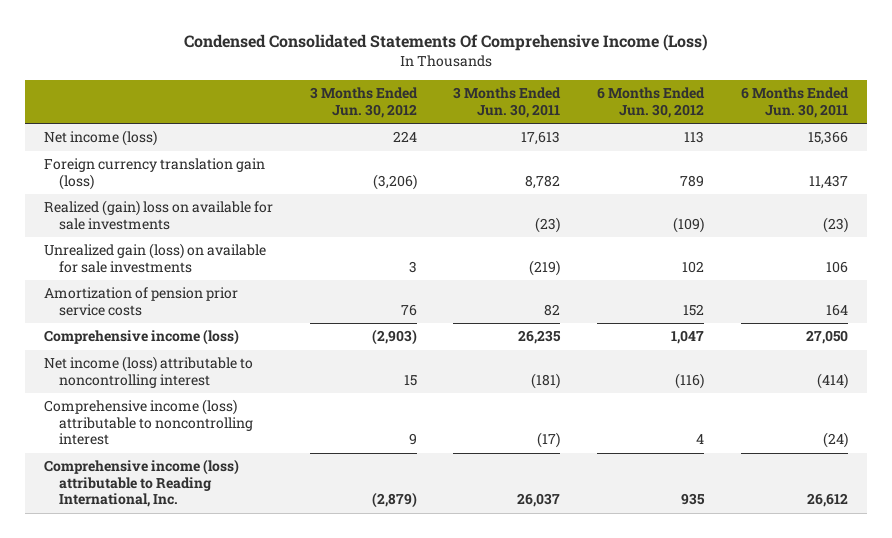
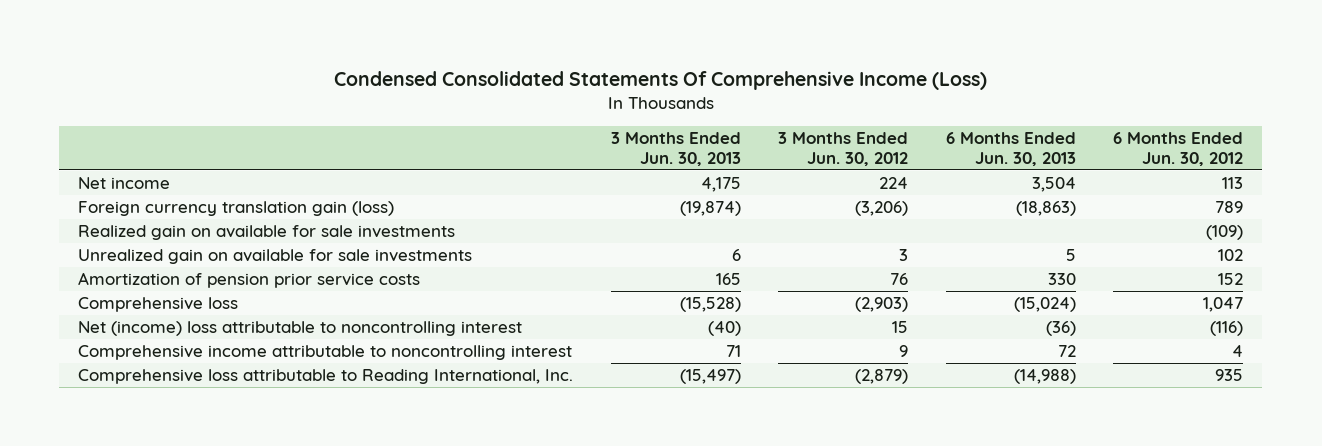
- | 3 Months Ended Jun. 30, 2012 | 3 Months Ended Jun. 30, 2011 | 6 Months Ended Jun. 30, 2012 | 6 Months Ended Jun. 30, 2011
+ | 3 Months Ended Jun. 30, 2013 | 3 Months Ended Jun. 30, 2012 | 6 Months Ended Jun. 30, 2013 | 6 Months Ended Jun. 30, 2012
- Net income (loss) | 224 | 17,613 | 113 | 15,366
+ Net income | 4,175 | 224 | 3,504 | 113
- Realized (gain) loss on available for sale investments | | (23) | (109) | (23)
- Unrealized gain (loss) on available for sale investments | 3 | (219) | 102 | 106
+ Realized gain on available for sale investments | | | | (109)
+ Unrealized gain on available for sale investments | 6 | 3 | 5 | 102
- Comprehensive income (loss) | (2,903) | 26,235 | 1,047 | 27,050
- Net income (loss) attributable to noncontrolling interest | 15 | (181) | (116) | (414)
- Comprehensive income (loss) attributable to noncontrolling interest | 9 | (17) | 4 | (24)
- Comprehensive income (loss) attributable to Reading International, Inc. | (2,879) | 26,037 | 935 | 26,612
+ Comprehensive loss | (15,528) | (2,903) | (15,024) | 1,047
+ Net (income) loss attributable to noncontrolling interest | (40) | 15 | (36) | (116)
+ Comprehensive income attributable to noncontrolling interest | 71 | 9 | 72 | 4
+ Comprehensive loss attributable to Reading International, Inc. | (15,497) | (2,879) | (14,988) | 935

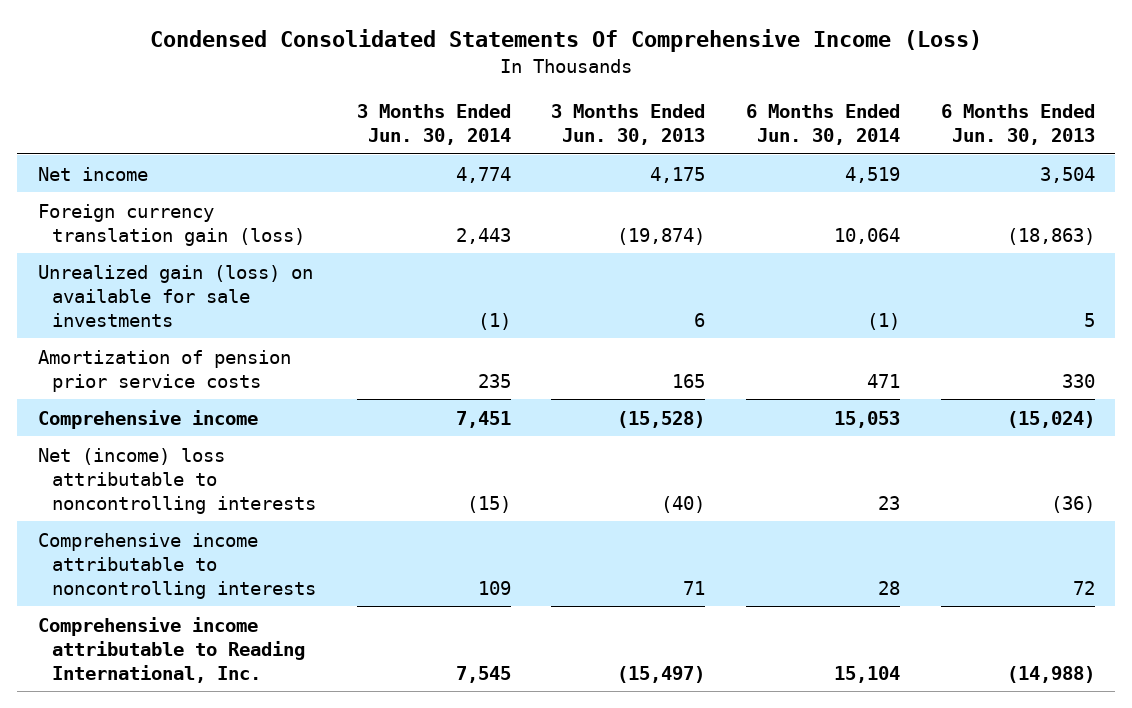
- | 3 Months Ended Jun. 30, 2013 | 3 Months Ended Jun. 30, 2012 | 6 Months Ended Jun. 30, 2013 | 6 Months Ended Jun. 30, 2012
+ | 3 Months Ended Jun. 30, 2014 | 3 Months Ended Jun. 30, 2013 | 6 Months Ended Jun. 30, 2014 | 6 Months Ended Jun. 30, 2013
- Realized gain on available for sale investments | | | | (109)
- Unrealized gain on available for sale investments | 6 | 3 | 5 | 102
+ Unrealized gain (loss) on available for sale investments | (1) | 6 | (1) | 5
- Comprehensive loss | (15,528) | (2,903) | (15,024) | 1,047
- Net (income) loss attributable to noncontrolling interest | (40) | 15 | (36) | (116)
- Comprehensive income attributable to noncontrolling interest | 71 | 9 | 72 | 4
- Comprehensive loss attributable to Reading International, Inc. | (15,497) | (2,879) | (14,988) | 935
+ Comprehensive income | 7,451 | (15,528) | 15,053 | (15,024)
+ Net (income) loss attributable to noncontrolling interests | (15) | (40) | 23 | (36)
+ Comprehensive income attributable to noncontrolling interests | 109 | 71 | 28 | 72
+ Comprehensive income attributable to Reading International, Inc. | 7,545 | (15,497) | 15,104 | (14,988)

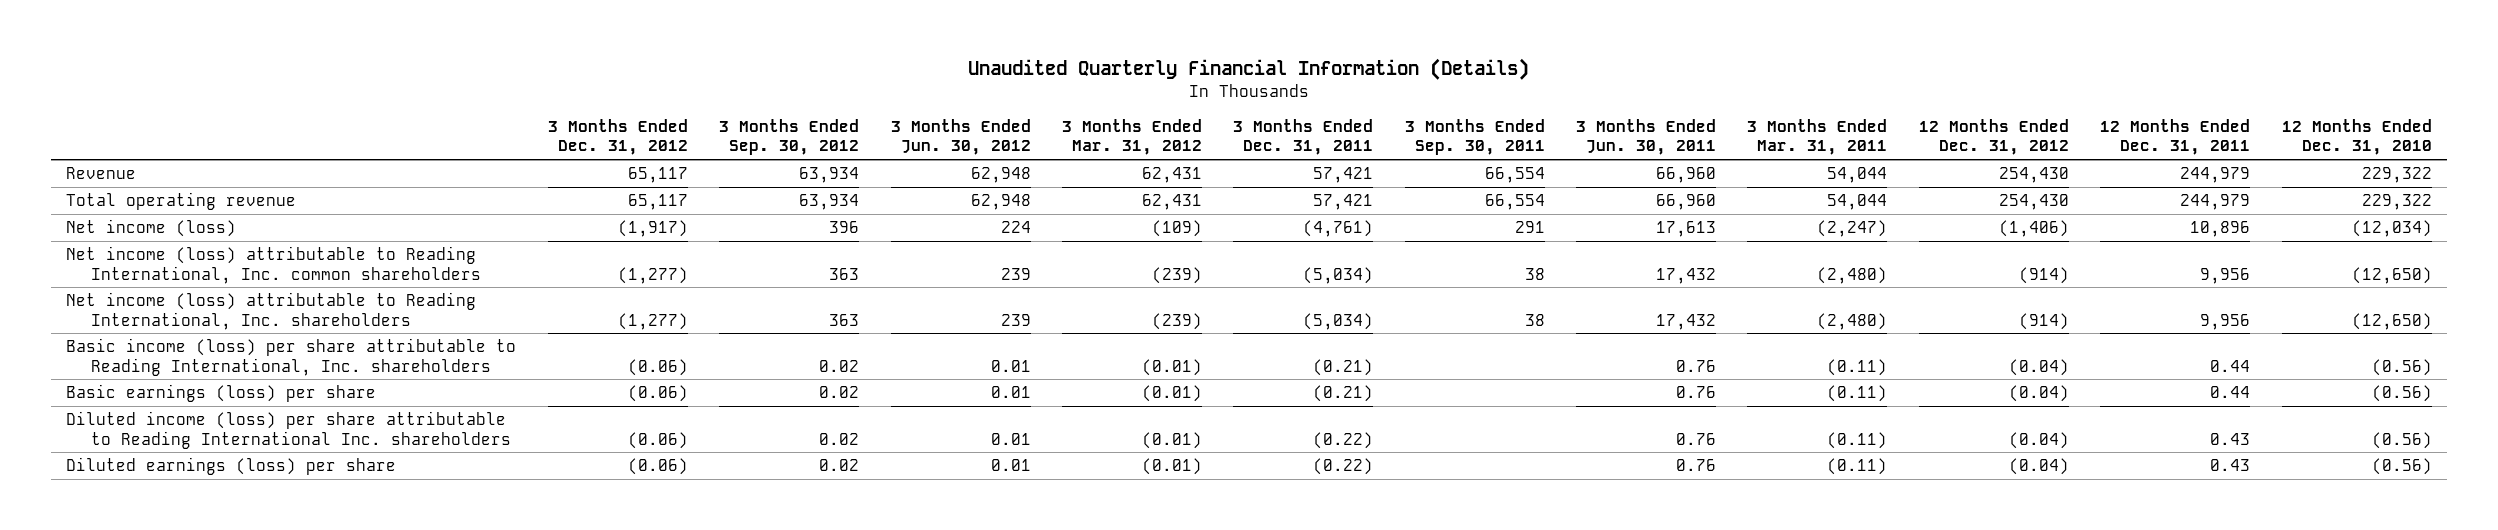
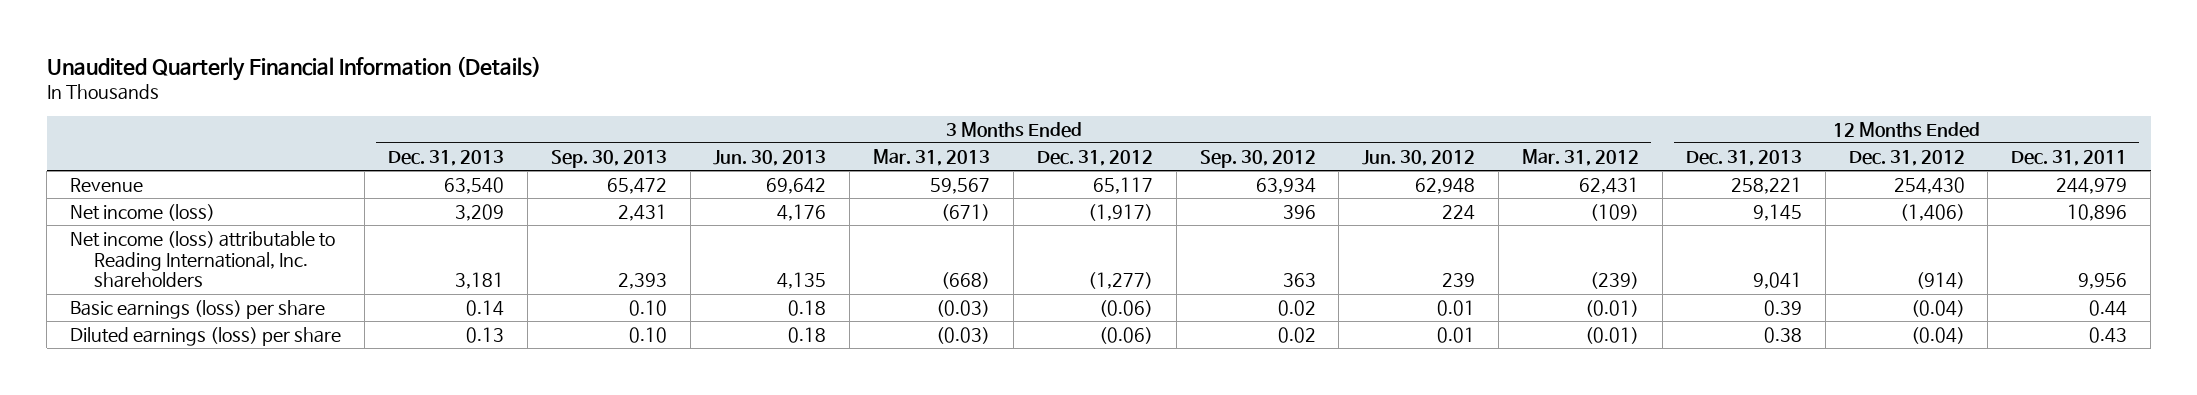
- | 3 Months Ended Dec. 31, 2012 | 3 Months Ended Sep. 30, 2012 | 3 Months Ended Jun. 30, 2012 | 3 Months Ended Mar. 31, 2012 | 3 Months Ended Dec. 31, 2011 | 3 Months Ended Sep. 30, 2011 | 3 Months Ended Jun. 30, 2011 | 3 Months Ended Mar. 31, 2011 | 12 Months Ended Dec. 31, 2012 | 12 Months Ended Dec. 31, 2011 | 12 Months Ended Dec. 31, 2010
+ | 3 Months Ended Dec. 31, 2013 | 3 Months Ended Sep. 30, 2013 | 3 Months Ended Jun. 30, 2013 | 3 Months Ended Mar. 31, 2013 | 3 Months Ended Dec. 31, 2012 | 3 Months Ended Sep. 30, 2012 | 3 Months Ended Jun. 30, 2012 | 3 Months Ended Mar. 31, 2012 | 12 Months Ended Dec. 31, 2013 | 12 Months Ended Dec. 31, 2012 | 12 Months Ended Dec. 31, 2011
- Total operating revenue | 65,117 | 63,934 | 62,948 | 62,431 | 57,421 | 66,554 | 66,960 | 54,044 | 254,430 | 244,979 | 229,322
- Net income (loss) attributable to Reading International, Inc. common shareholders | (1,277) | 363 | 239 | (239) | (5,034) | 38 | 17,432 | (2,480) | (914) | 9,956 | (12,650)
- Basic income (loss) per share attributable to Reading International, Inc. shareholders | (0.06) | 0.02 | 0.01 | (0.01) | (0.21) | | 0.76 | (0.11) | (0.04) | 0.44 | (0.56)
- Diluted income (loss) per share attributable to Reading International Inc. shareholders | (0.06) | 0.02 | 0.01 | (0.01) | (0.22) | | 0.76 | (0.11) | (0.04) | 0.43 | (0.56)

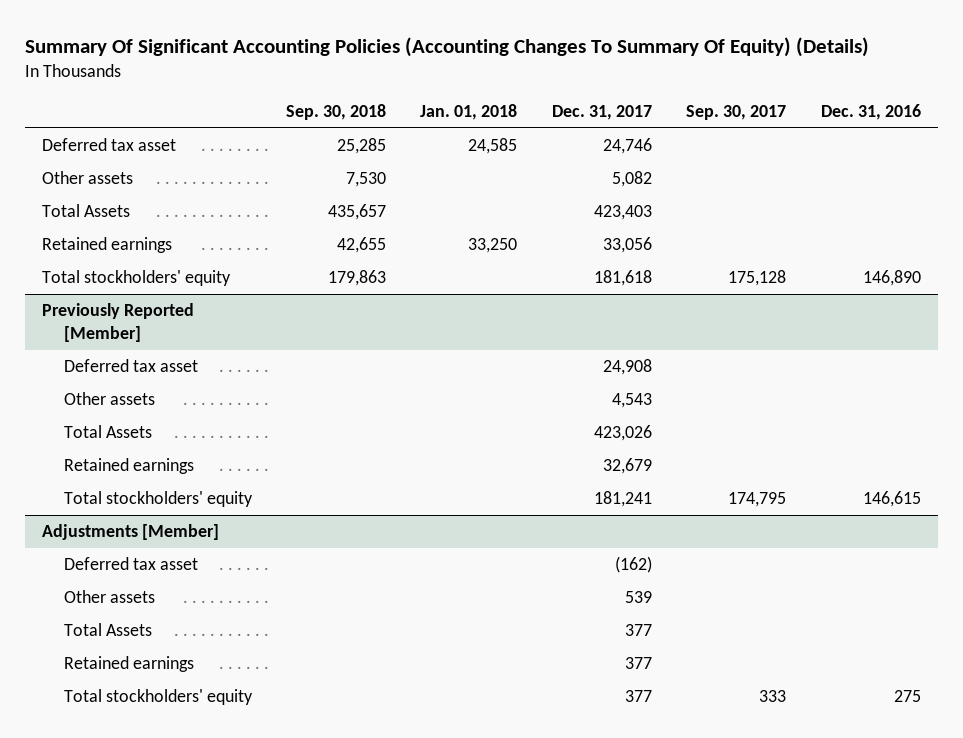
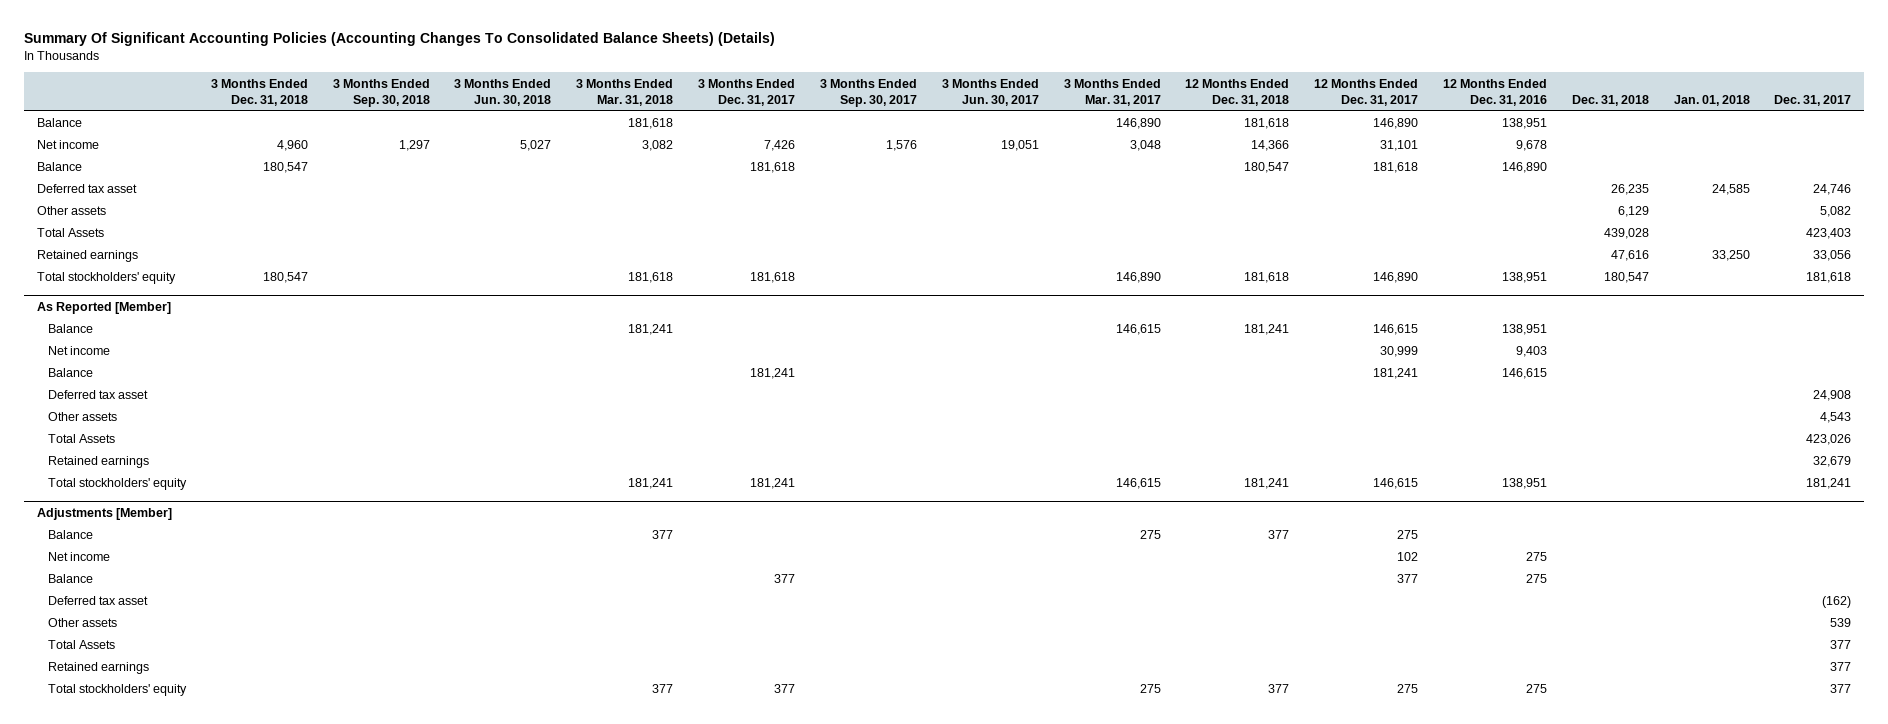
- Summary Of Significant Accounting Policies (Accounting Changes To Summary Of Equity) (Details)
+ Summary Of Significant Accounting Policies (Accounting Changes To Consolidated Balance Sheets) (Details)
- | Sep. 30, 2018 | Jan. 01, 2018 | Dec. 31, 2017 | Sep. 30, 2017 | Dec. 31, 2016
+ | 3 Months Ended Dec. 31, 2018 | 3 Months Ended Sep. 30, 2018 | 3 Months Ended Jun. 30, 2018 | 3 Months Ended Mar. 31, 2018 | 3 Months Ended Dec. 31, 2017 | 3 Months Ended Sep. 30, 2017 | 3 Months Ended Jun. 30, 2017 | 3 Months Ended Mar. 31, 2017 | 12 Months Ended Dec. 31, 2018 | 12 Months Ended Dec. 31, 2017 | 12 Months Ended Dec. 31, 2016 | Dec. 31, 2018 | Jan. 01, 2018 | Dec. 31, 2017
+ Balance | | | | 181,618 | | | | 146,890 | 181,618 | 146,890 | 138,951 | | |
+ Net income | 4,960 | 1,297 | 5,027 | 3,082 | 7,426 | 1,576 | 19,051 | 3,048 | 14,366 | 31,101 | 9,678 | | |
+ Balance | 180,547 | | | | 181,618 | | | | 180,547 | 181,618 | 146,890 | | |
- Previously Reported [Member]
+ As Reported [Member]
+ Balance | | | | 181,241 | | | | 146,615 | 181,241 | 146,615 | 138,951 | | |
+ Net income | | | | | | | | | | 30,999 | 9,403 | | |
+ Balance | | | | | 181,241 | | | | | 181,241 | 146,615 | | |
@ Adjustments [Member]
+ Balance | | | | 377 | | | | 275 | 377 | 275 | | | |
+ Net income | | | | | | | | | | 102 | 275 | | |
+ Balance | | | | | 377 | | | | | 377 | 275 | | |

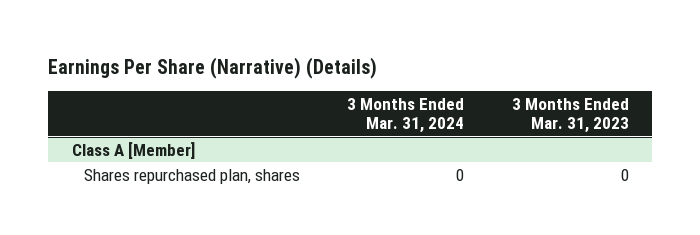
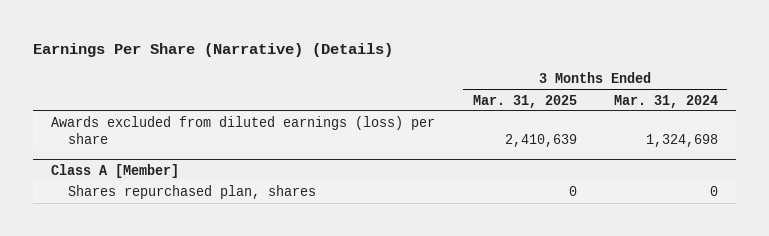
- | 3 Months Ended Mar. 31, 2024 | 3 Months Ended Mar. 31, 2023
+ | 3 Months Ended Mar. 31, 2025 | 3 Months Ended Mar. 31, 2024
+ Awards excluded from diluted earnings (loss) per share | 2,410,639 | 1,324,698

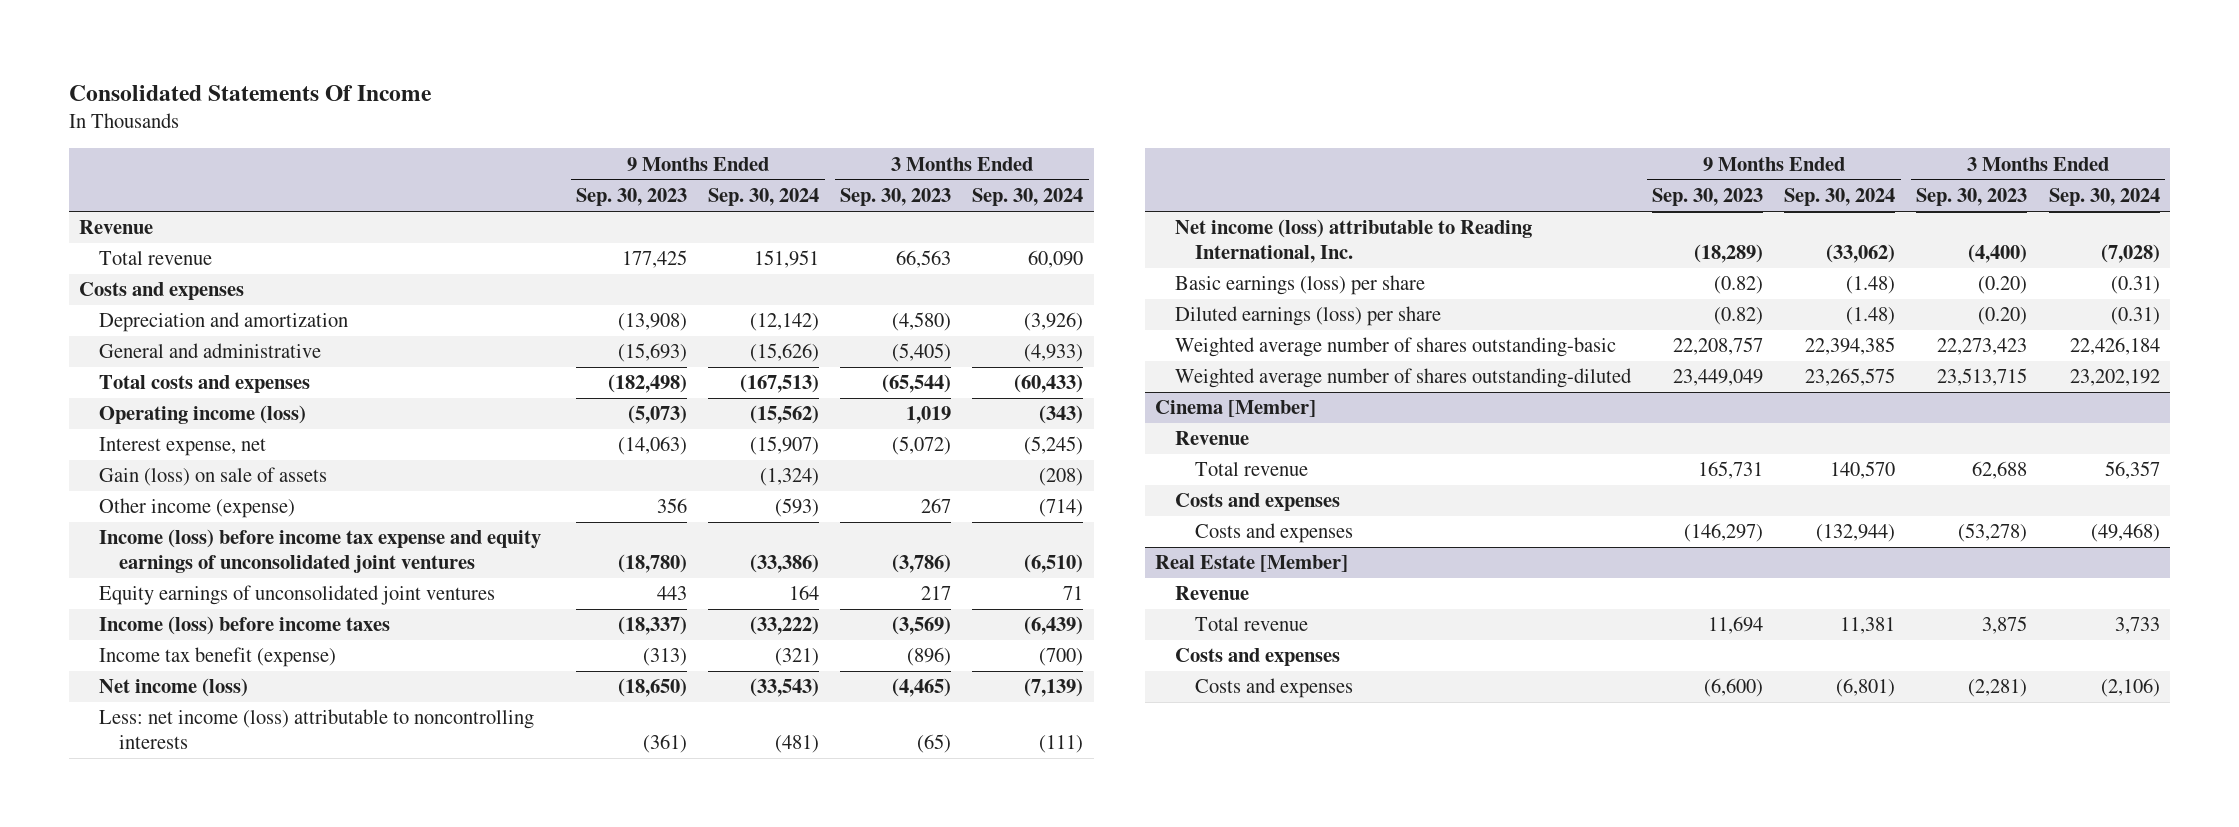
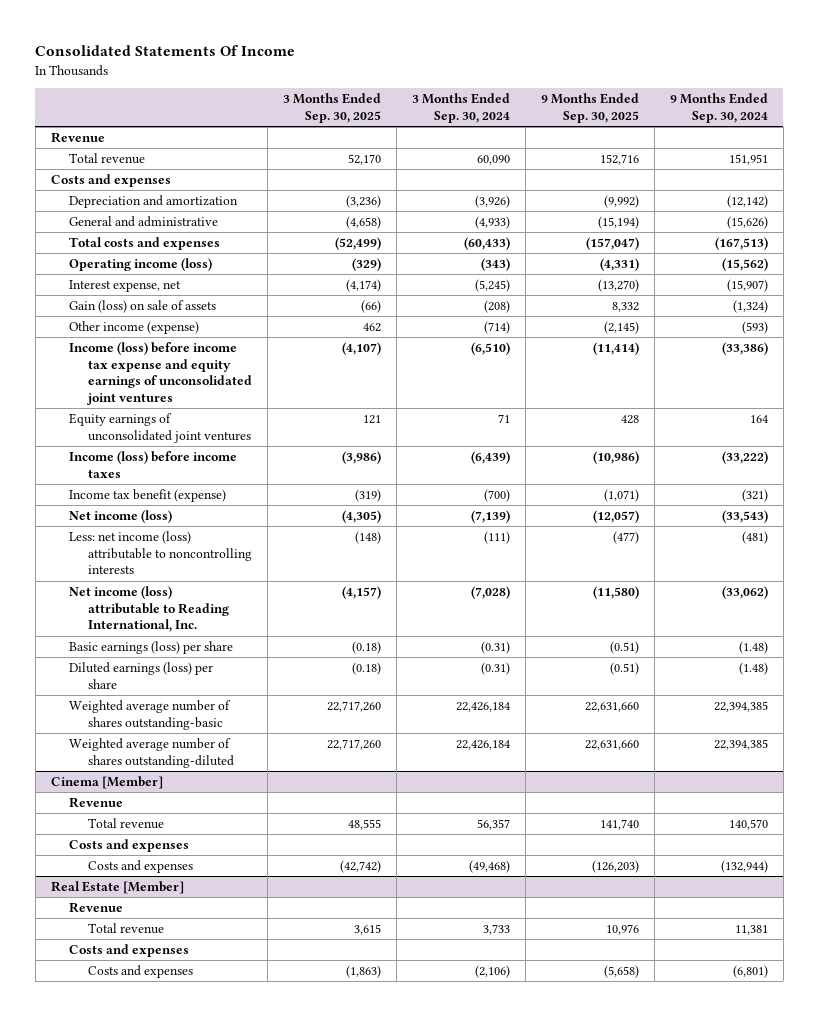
- | 9 Months Ended Sep. 30, 2023 | 9 Months Ended Sep. 30, 2024 | 3 Months Ended Sep. 30, 2023 | 3 Months Ended Sep. 30, 2024
+ | 3 Months Ended Sep. 30, 2025 | 3 Months Ended Sep. 30, 2024 | 9 Months Ended Sep. 30, 2025 | 9 Months Ended Sep. 30, 2024
- Weighted average number of shares outstanding-diluted | 23,449,049 | 23,265,575 | 23,513,715 | 23,202,192
+ Weighted average number of shares outstanding-diluted | 22,717,260 | 22,426,184 | 22,631,660 | 22,394,385

